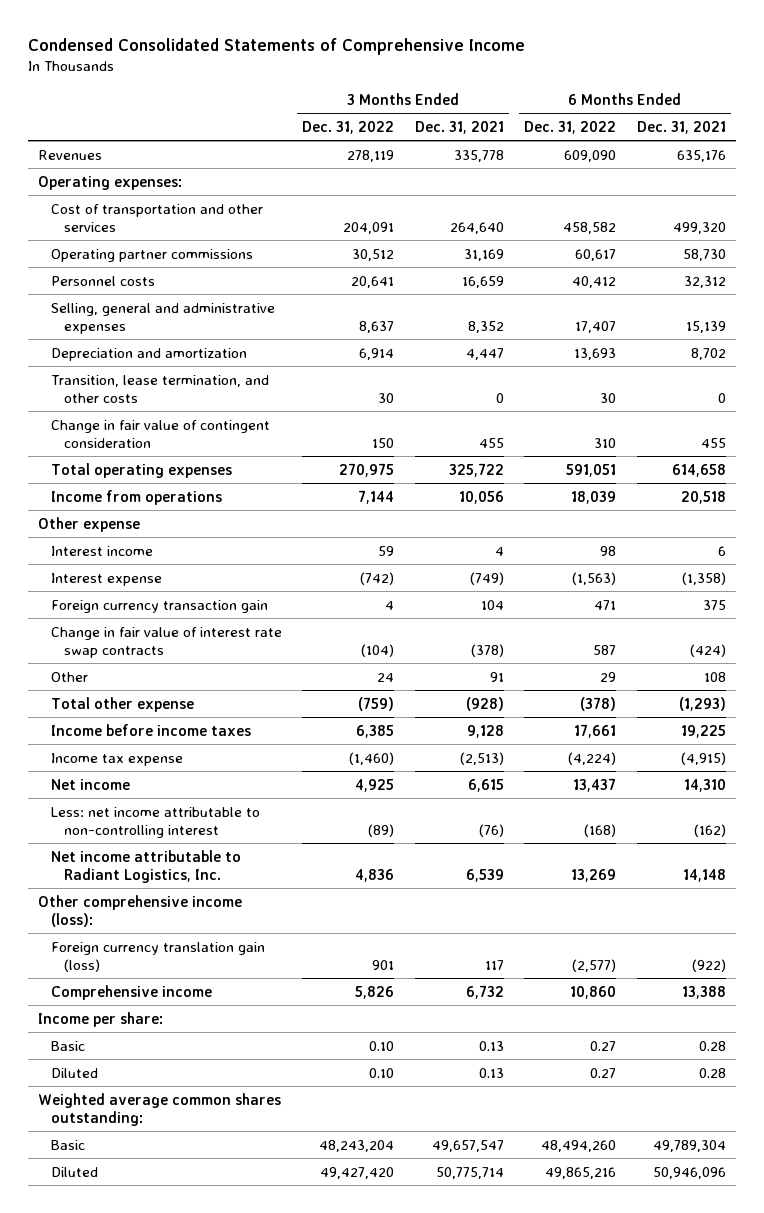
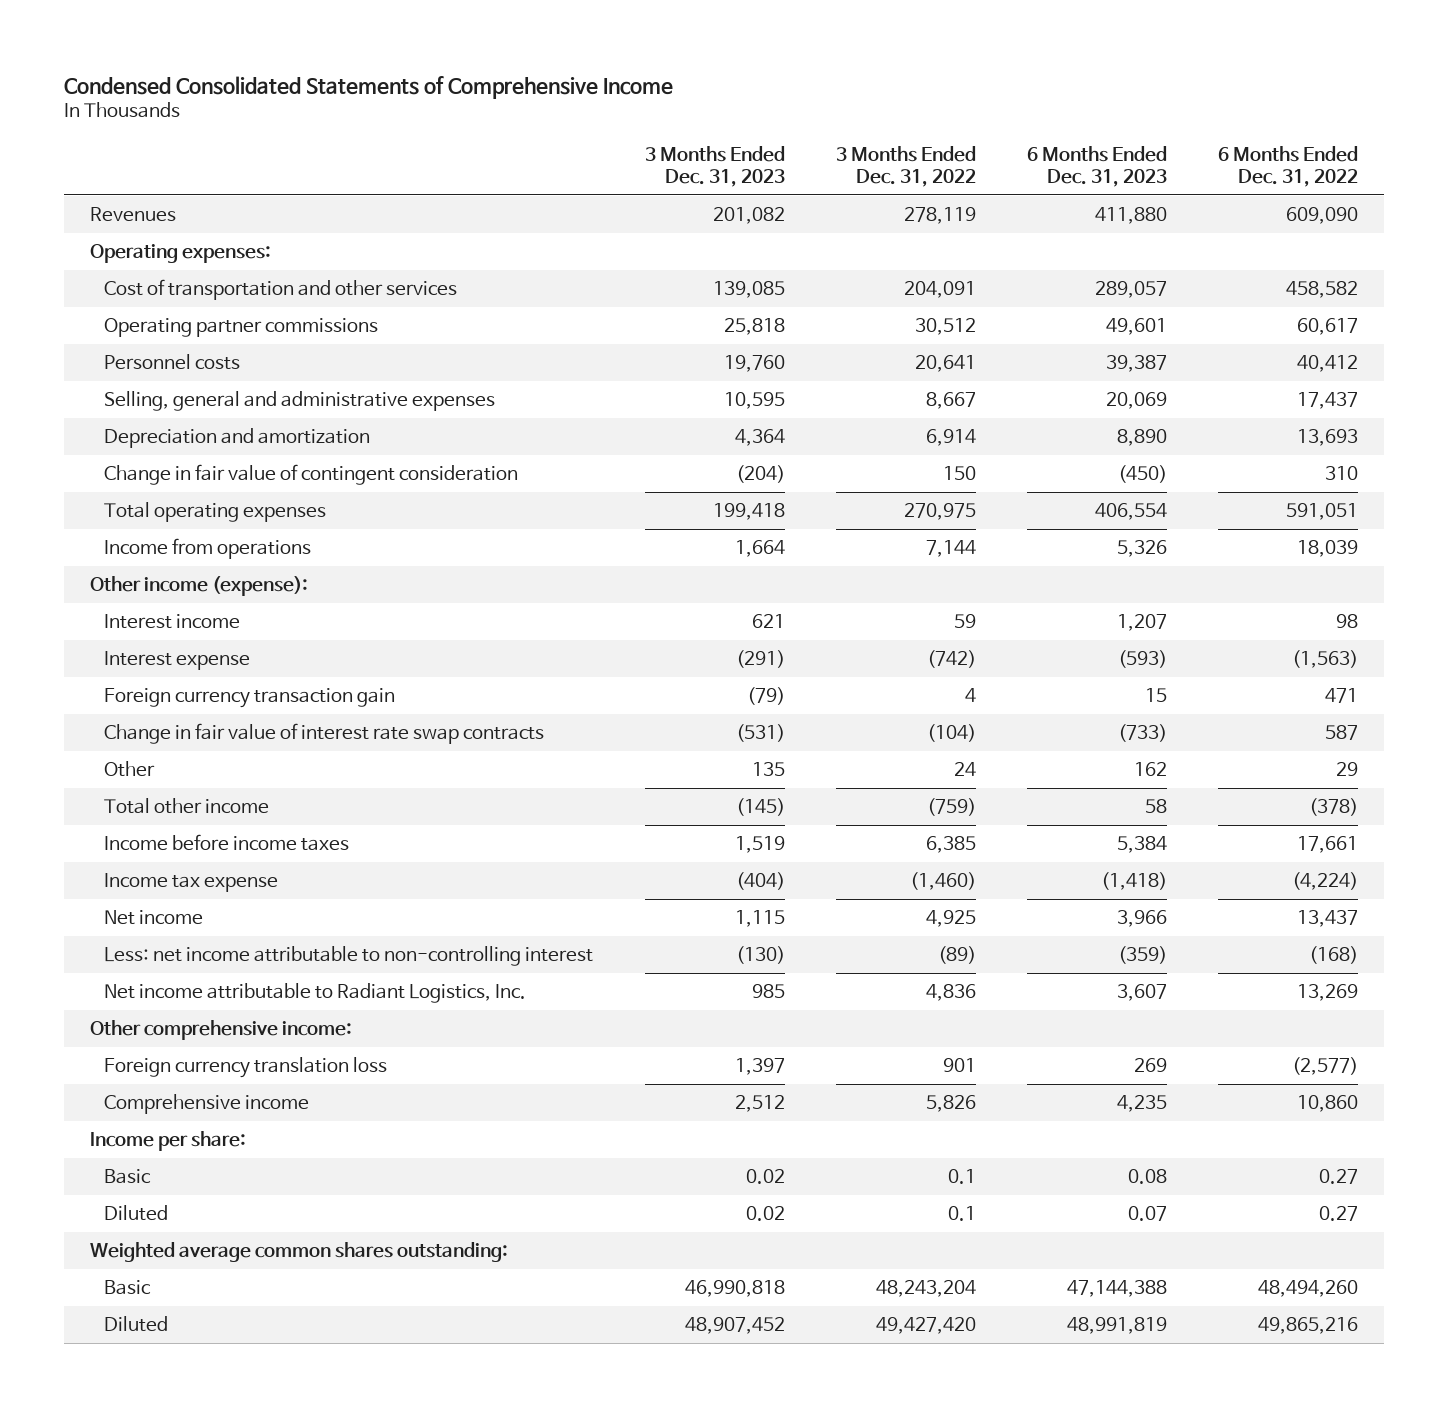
- | 3 Months Ended Dec. 31, 2022 | 3 Months Ended Dec. 31, 2021 | 6 Months Ended Dec. 31, 2022 | 6 Months Ended Dec. 31, 2021
+ | 3 Months Ended Dec. 31, 2023 | 3 Months Ended Dec. 31, 2022 | 6 Months Ended Dec. 31, 2023 | 6 Months Ended Dec. 31, 2022
- Selling, general and administrative expenses | 8,637 | 8,352 | 17,407 | 15,139
+ Selling, general and administrative expenses | 10,595 | 8,667 | 20,069 | 17,437
- Transition, lease termination, and other costs | 30 | 0 | 30 | 0
- Other expense
+ Other income (expense):
- Total other expense | (759) | (928) | (378) | (1,293)
+ Total other income | (145) | (759) | 58 | (378)
- Other comprehensive income (loss):
- Foreign currency translation gain (loss) | 901 | 117 | (2,577) | (922)
+ Other comprehensive income:
+ Foreign currency translation loss | 1,397 | 901 | 269 | (2,577)
- Basic | 0.10 | 0.13 | 0.27 | 0.28
- Diluted | 0.10 | 0.13 | 0.27 | 0.28
+ Basic | 0.02 | 0.1 | 0.08 | 0.27
+ Diluted | 0.02 | 0.1 | 0.07 | 0.27

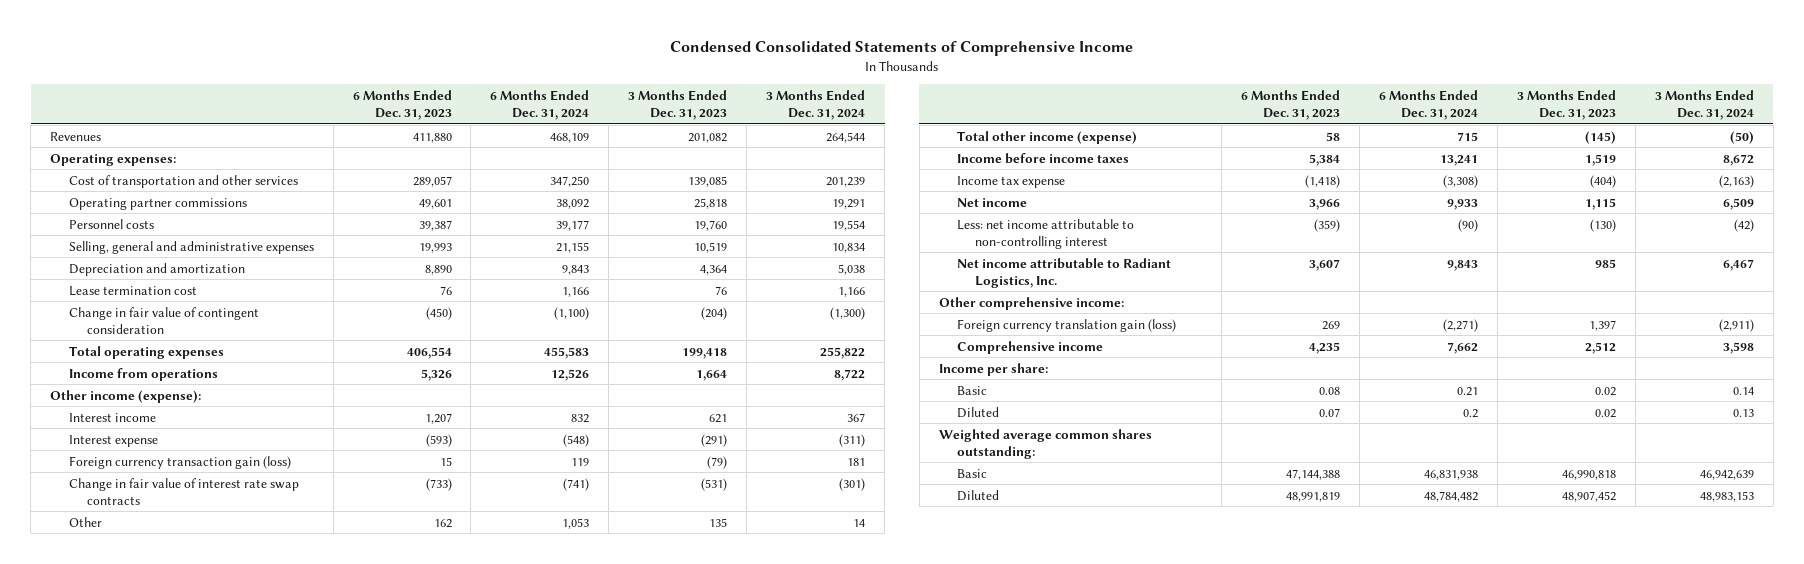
- | 3 Months Ended Dec. 31, 2023 | 3 Months Ended Dec. 31, 2022 | 6 Months Ended Dec. 31, 2023 | 6 Months Ended Dec. 31, 2022
+ | 6 Months Ended Dec. 31, 2023 | 6 Months Ended Dec. 31, 2024 | 3 Months Ended Dec. 31, 2023 | 3 Months Ended Dec. 31, 2024
- Selling, general and administrative expenses | 10,595 | 8,667 | 20,069 | 17,437
+ Selling, general and administrative expenses | 19,993 | 21,155 | 10,519 | 10,834
+ Lease termination cost | 76 | 1,166 | 76 | 1,166
- Foreign currency transaction gain | (79) | 4 | 15 | 471
+ Foreign currency transaction gain (loss) | 15 | 119 | (79) | 181
- Total other income | (145) | (759) | 58 | (378)
+ Total other income (expense) | 58 | 715 | (145) | (50)
- Foreign currency translation loss | 1,397 | 901 | 269 | (2,577)
+ Foreign currency translation gain (loss) | 269 | (2,271) | 1,397 | (2,911)

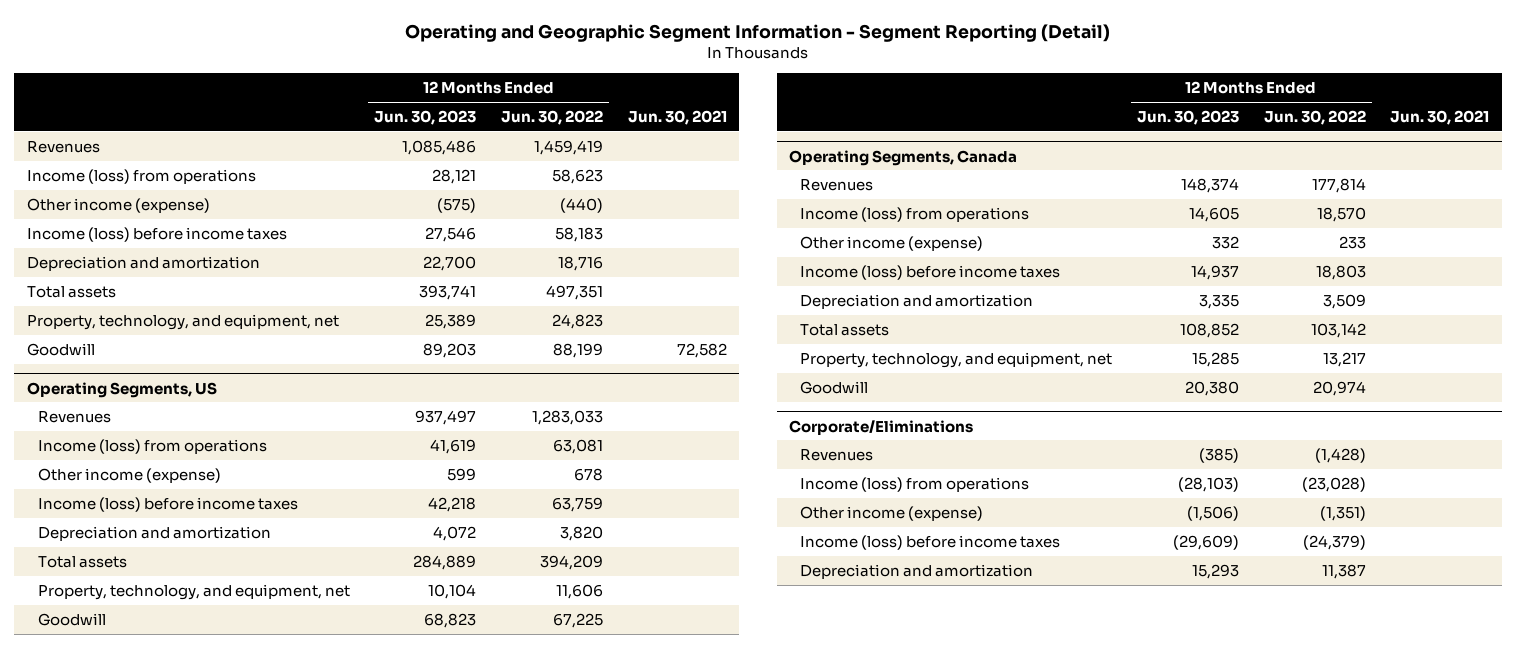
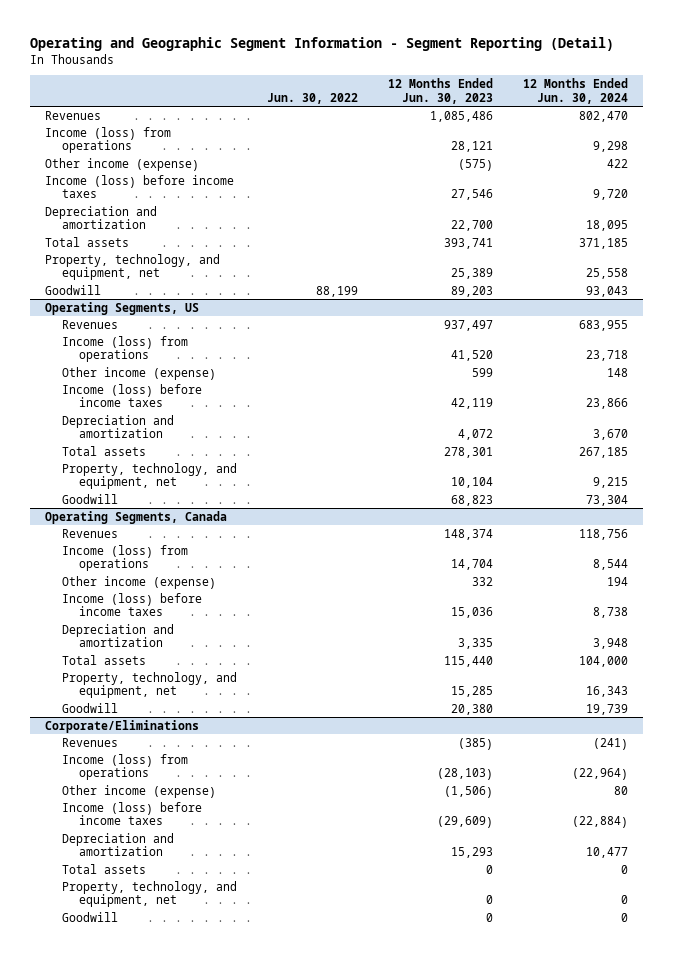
- | 12 Months Ended Jun. 30, 2023 | 12 Months Ended Jun. 30, 2022 | Jun. 30, 2021
+ | Jun. 30, 2022 | 12 Months Ended Jun. 30, 2023 | 12 Months Ended Jun. 30, 2024
@ Operating Segments, US
- Income (loss) from operations | 41,619 | 63,081 |
+ Income (loss) from operations | | 41,520 | 23,718
- Income (loss) before income taxes | 42,218 | 63,759 |
+ Income (loss) before income taxes | | 42,119 | 23,866
- Total assets | 284,889 | 394,209 |
+ Total assets | | 278,301 | 267,185
@ Operating Segments, Canada
- Income (loss) from operations | 14,605 | 18,570 |
+ Income (loss) from operations | | 14,704 | 8,544
- Income (loss) before income taxes | 14,937 | 18,803 |
+ Income (loss) before income taxes | | 15,036 | 8,738
- Total assets | 108,852 | 103,142 |
+ Total assets | | 115,440 | 104,000
@ Corporate/Eliminations
+ Total assets | | 0 | 0
+ Property, technology, and equipment, net | | 0 | 0
+ Goodwill | | 0 | 0

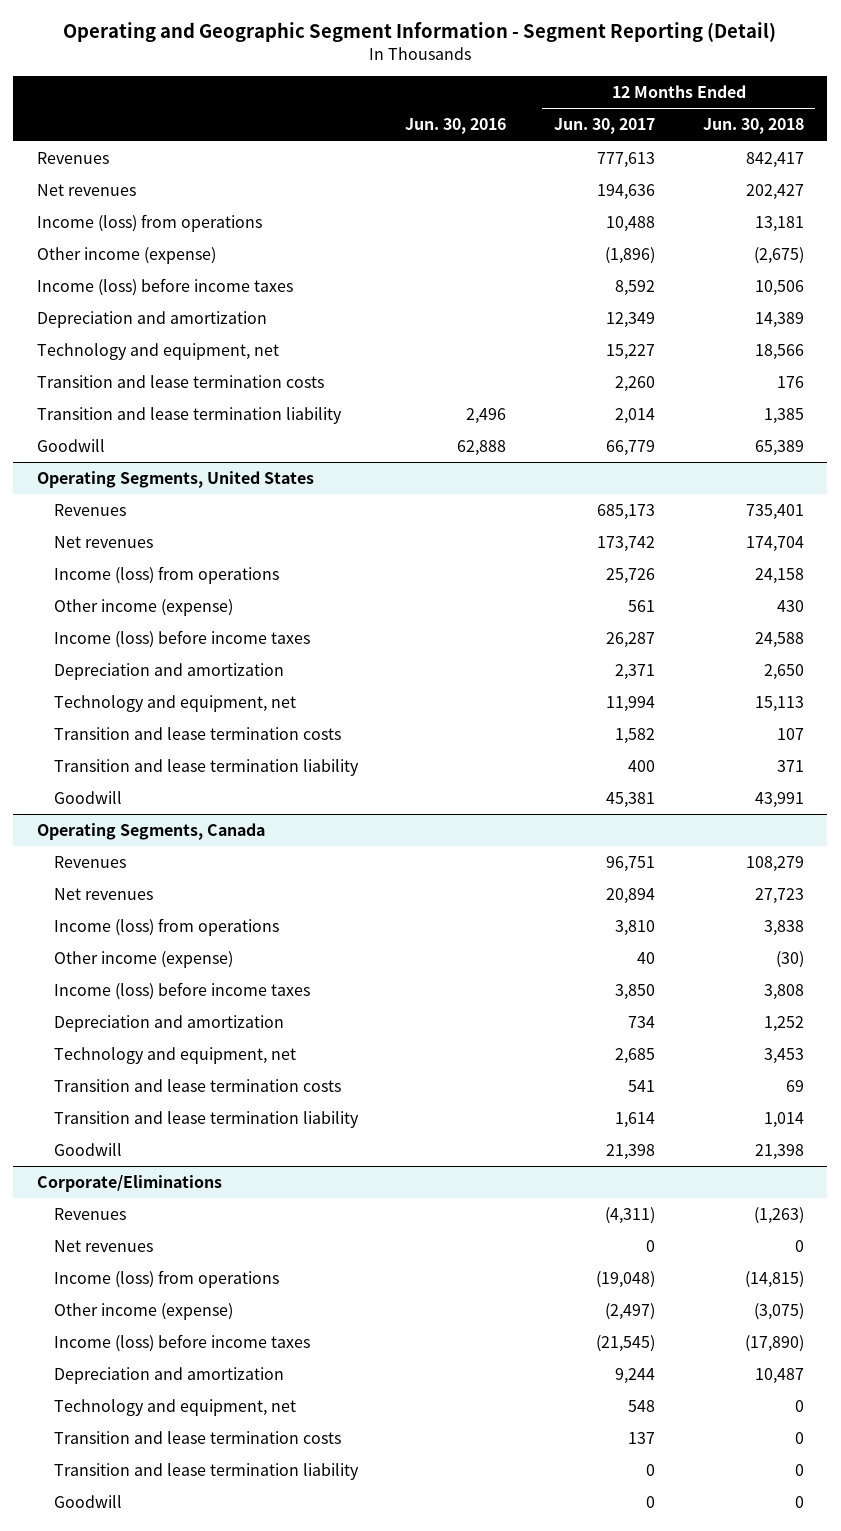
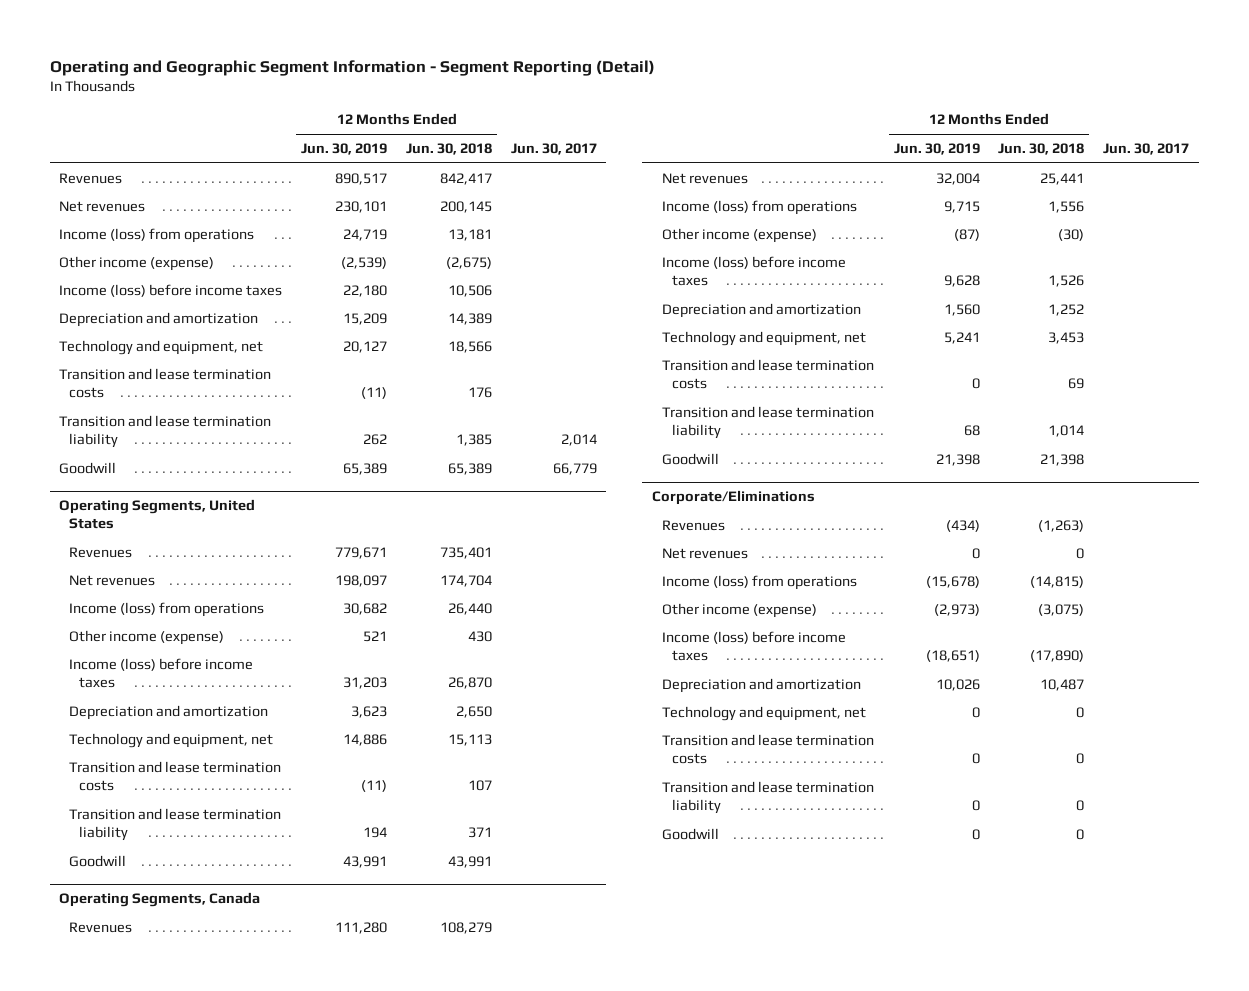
- | Jun. 30, 2016 | 12 Months Ended Jun. 30, 2017 | 12 Months Ended Jun. 30, 2018
+ | 12 Months Ended Jun. 30, 2019 | 12 Months Ended Jun. 30, 2018 | Jun. 30, 2017
- Net revenues | | 194,636 | 202,427
+ Net revenues | 230,101 | 200,145 |
@ Operating Segments, United States
- Income (loss) from operations | | 25,726 | 24,158
+ Income (loss) from operations | 30,682 | 26,440 |
- Income (loss) before income taxes | | 26,287 | 24,588
+ Income (loss) before income taxes | 31,203 | 26,870 |
@ Operating Segments, Canada
- Net revenues | | 20,894 | 27,723
- Income (loss) from operations | | 3,810 | 3,838
+ Net revenues | 32,004 | 25,441 |
+ Income (loss) from operations | 9,715 | 1,556 |
- Income (loss) before income taxes | | 3,850 | 3,808
+ Income (loss) before income taxes | 9,628 | 1,526 |

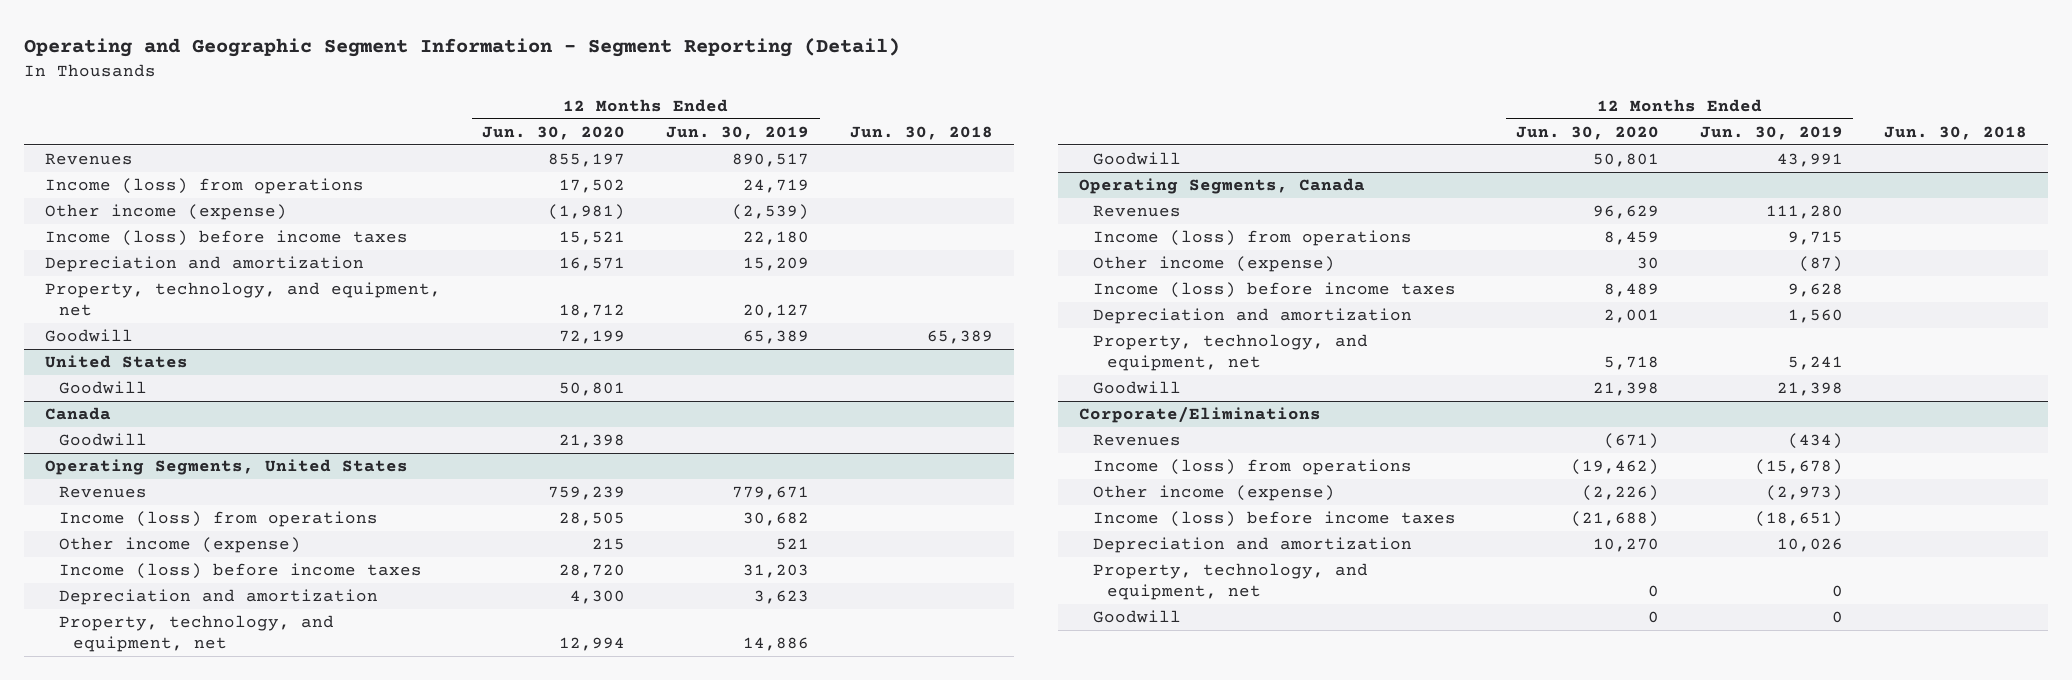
- | 12 Months Ended Jun. 30, 2019 | 12 Months Ended Jun. 30, 2018 | Jun. 30, 2017
+ | 12 Months Ended Jun. 30, 2020 | 12 Months Ended Jun. 30, 2019 | Jun. 30, 2018
- Net revenues | 230,101 | 200,145 |
- Technology and equipment, net | 20,127 | 18,566 |
- Transition and lease termination costs | (11) | 176 |
- Transition and lease termination liability | 262 | 1,385 | 2,014
+ Property, technology, and equipment, net | 18,712 | 20,127 |
+ United States
+ Goodwill | 50,801 | |
+ Canada
+ Goodwill | 21,398 | |
@ Operating Segments, United States
- Net revenues | 198,097 | 174,704 |
- Technology and equipment, net | 14,886 | 15,113 |
- Transition and lease termination costs | (11) | 107 |
- Transition and lease termination liability | 194 | 371 |
+ Property, technology, and equipment, net | 12,994 | 14,886 |
@ Operating Segments, Canada
- Net revenues | 32,004 | 25,441 |
- Technology and equipment, net | 5,241 | 3,453 |
- Transition and lease termination costs | 0 | 69 |
- Transition and lease termination liability | 68 | 1,014 |
+ Property, technology, and equipment, net | 5,718 | 5,241 |
@ Corporate/Eliminations
- Net revenues | 0 | 0 |
- Technology and equipment, net | 0 | 0 |
- Transition and lease termination costs | 0 | 0 |
- Transition and lease termination liability | 0 | 0 |
+ Property, technology, and equipment, net | 0 | 0 |

